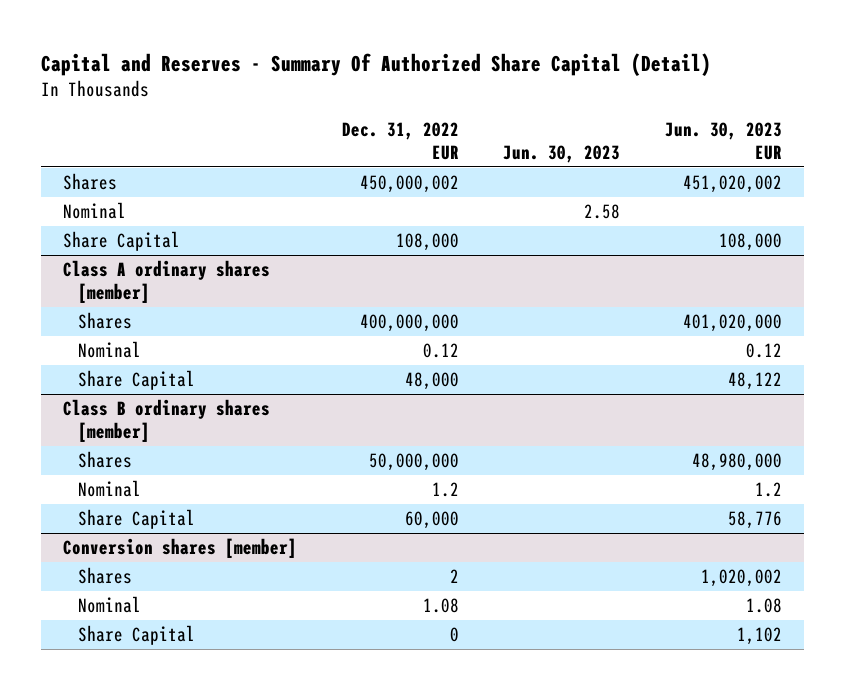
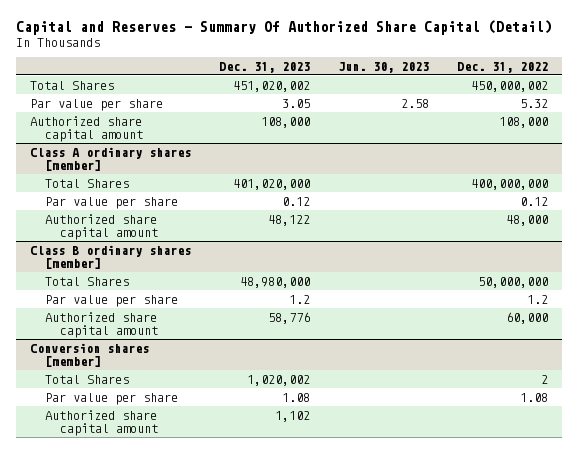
- | Dec. 31, 2022 EUR | Jun. 30, 2023 | Jun. 30, 2023 EUR
+ | Dec. 31, 2023 | Jun. 30, 2023 | Dec. 31, 2022
- Shares | 450,000,002 | | 451,020,002
- Nominal | | 2.58 |
- Share Capital | 108,000 | | 108,000
+ Total Shares | 451,020,002 | | 450,000,002
+ Par value per share | 3.05 | 2.58 | 5.32
+ Authorized share capital amount | 108,000 | | 108,000
@ Class A ordinary shares [member]
- Shares | 400,000,000 | | 401,020,000
- Nominal | 0.12 | | 0.12
- Share Capital | 48,000 | | 48,122
+ Total Shares | 401,020,000 | | 400,000,000
+ Par value per share | 0.12 | | 0.12
+ Authorized share capital amount | 48,122 | | 48,000
@ Class B ordinary shares [member]
- Shares | 50,000,000 | | 48,980,000
- Nominal | 1.2 | | 1.2
- Share Capital | 60,000 | | 58,776
+ Total Shares | 48,980,000 | | 50,000,000
+ Par value per share | 1.2 | | 1.2
+ Authorized share capital amount | 58,776 | | 60,000
@ Conversion shares [member]
- Shares | 2 | | 1,020,002
- Nominal | 1.08 | | 1.08
- Share Capital | 0 | | 1,102
+ Total Shares | 1,020,002 | | 2
+ Par value per share | 1.08 | | 1.08
+ Authorized share capital amount | 1,102 | |

